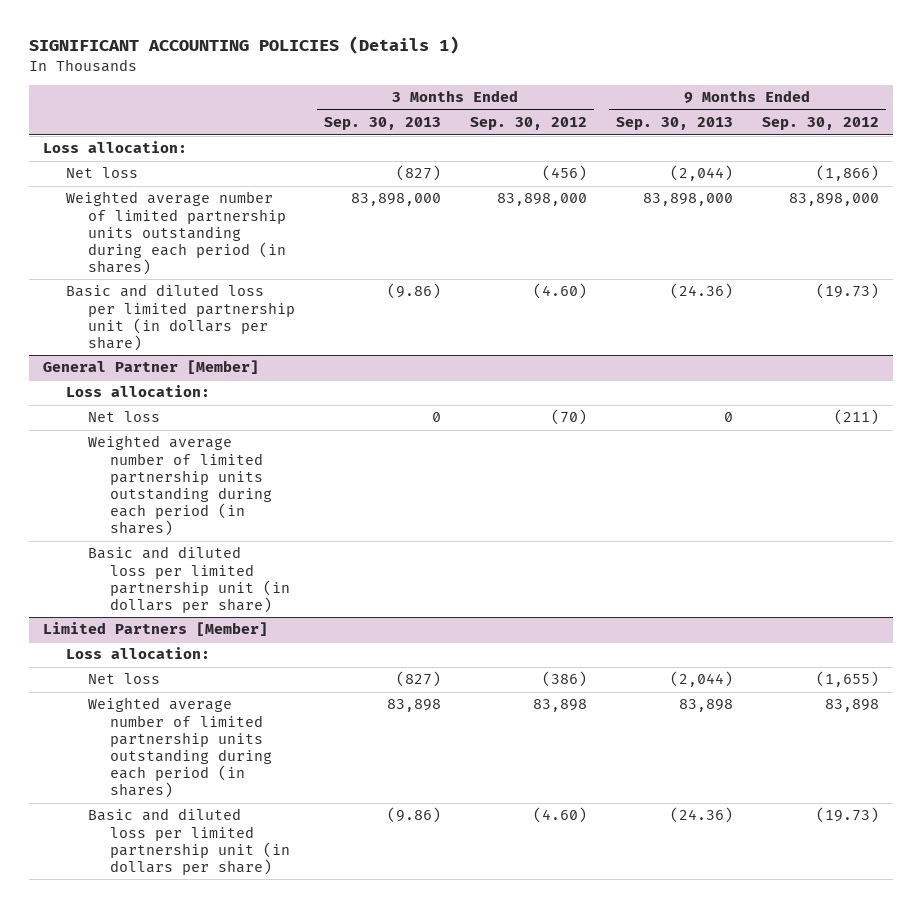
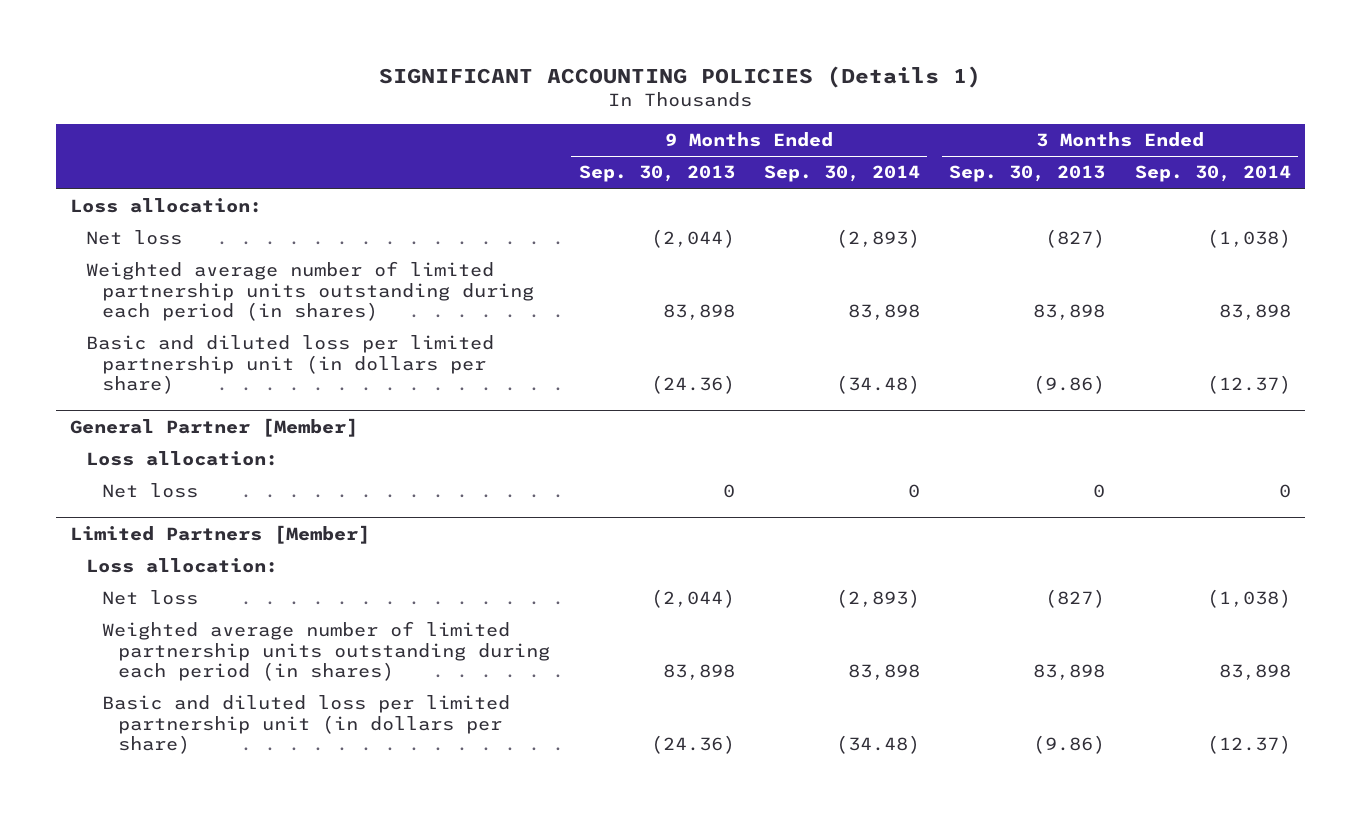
- | 3 Months Ended Sep. 30, 2013 | 3 Months Ended Sep. 30, 2012 | 9 Months Ended Sep. 30, 2013 | 9 Months Ended Sep. 30, 2012
+ | 9 Months Ended Sep. 30, 2013 | 9 Months Ended Sep. 30, 2014 | 3 Months Ended Sep. 30, 2013 | 3 Months Ended Sep. 30, 2014
- Weighted average number of limited partnership units outstanding during each period (in shares) | 83,898,000 | 83,898,000 | 83,898,000 | 83,898,000
+ Weighted average number of limited partnership units outstanding during each period (in shares) | 83,898 | 83,898 | 83,898 | 83,898
@ General Partner [Member]
- Weighted average number of limited partnership units outstanding during each period (in shares)
- Basic and diluted loss per limited partnership unit (in dollars per share)

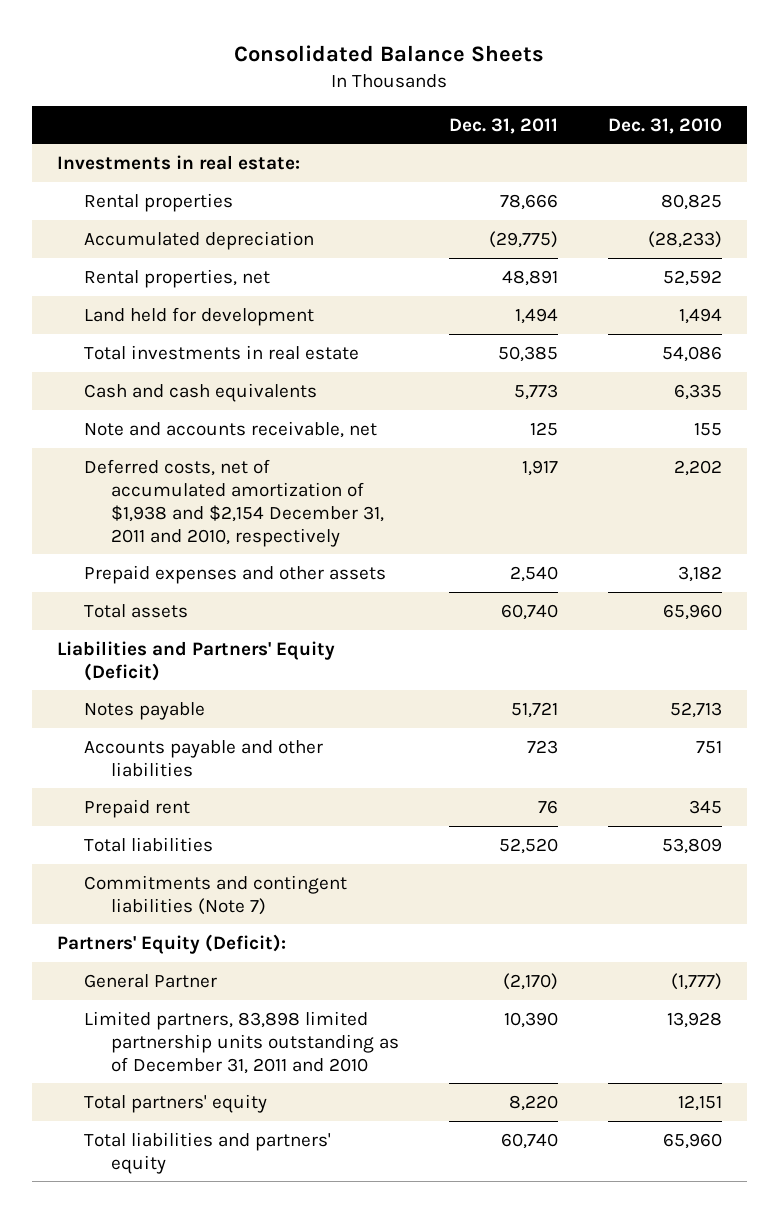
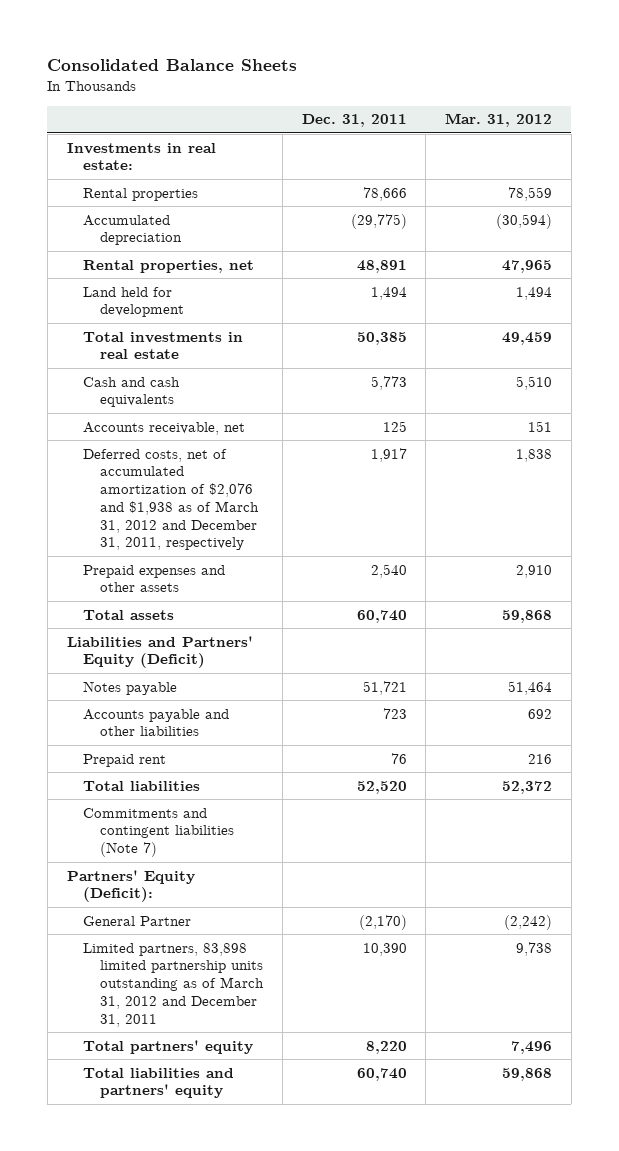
- | Dec. 31, 2011 | Dec. 31, 2010
+ | Dec. 31, 2011 | Mar. 31, 2012
- Note and accounts receivable, net | 125 | 155
- Deferred costs, net of accumulated amortization of $1,938 and $2,154 December 31, 2011 and 2010, respectively | 1,917 | 2,202
+ Accounts receivable, net | 125 | 151
+ Deferred costs, net of accumulated amortization of $2,076 and $1,938 as of March 31, 2012 and December 31, 2011, respectively | 1,917 | 1,838
- Limited partners, 83,898 limited partnership units outstanding as of December 31, 2011 and 2010 | 10,390 | 13,928
+ Limited partners, 83,898 limited partnership units outstanding as of March 31, 2012 and December 31, 2011 | 10,390 | 9,738

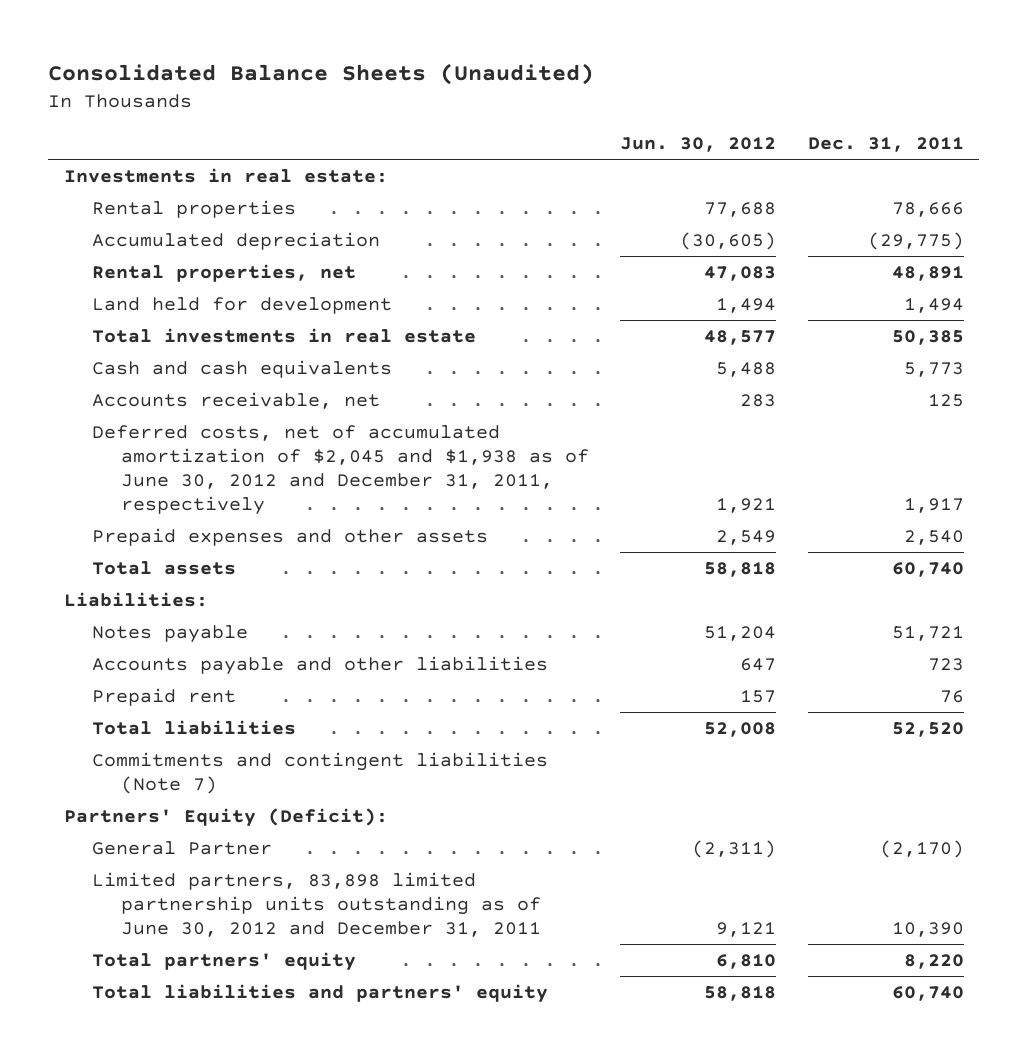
- Consolidated Balance Sheets
+ Consolidated Balance Sheets (Unaudited)
- | Dec. 31, 2011 | Mar. 31, 2012
+ | Jun. 30, 2012 | Dec. 31, 2011
- Deferred costs, net of accumulated amortization of $2,076 and $1,938 as of March 31, 2012 and December 31, 2011, respectively | 1,917 | 1,838
+ Deferred costs, net of accumulated amortization of $2,045 and $1,938 as of June 30, 2012 and December 31, 2011, respectively | 1,921 | 1,917
- Liabilities and Partners' Equity (Deficit)
+ Liabilities:
- Limited partners, 83,898 limited partnership units outstanding as of March 31, 2012 and December 31, 2011 | 10,390 | 9,738
+ Limited partners, 83,898 limited partnership units outstanding as of June 30, 2012 and December 31, 2011 | 9,121 | 10,390

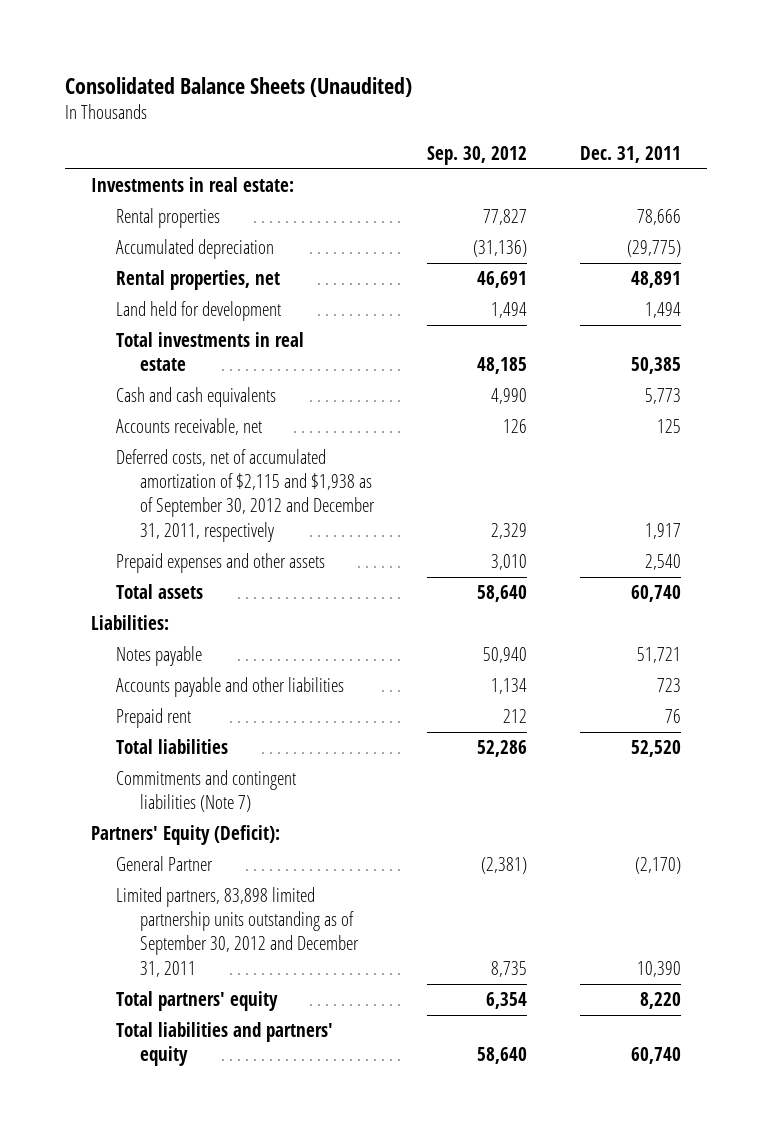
- | Jun. 30, 2012 | Dec. 31, 2011
+ | Sep. 30, 2012 | Dec. 31, 2011
- Deferred costs, net of accumulated amortization of $2,045 and $1,938 as of June 30, 2012 and December 31, 2011, respectively | 1,921 | 1,917
+ Deferred costs, net of accumulated amortization of $2,115 and $1,938 as of September 30, 2012 and December 31, 2011, respectively | 2,329 | 1,917
- Limited partners, 83,898 limited partnership units outstanding as of June 30, 2012 and December 31, 2011 | 9,121 | 10,390
+ Limited partners, 83,898 limited partnership units outstanding as of September 30, 2012 and December 31, 2011 | 8,735 | 10,390

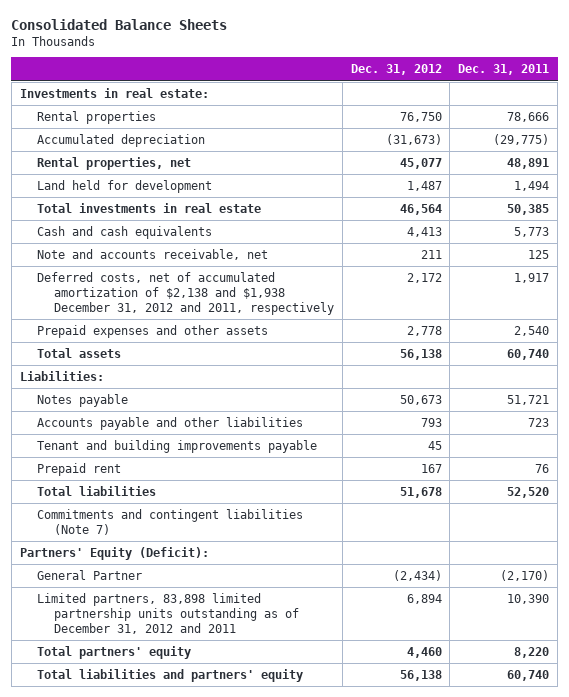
- Consolidated Balance Sheets (Unaudited)
+ Consolidated Balance Sheets
- | Sep. 30, 2012 | Dec. 31, 2011
+ | Dec. 31, 2012 | Dec. 31, 2011
- Accounts receivable, net | 126 | 125
- Deferred costs, net of accumulated amortization of $2,115 and $1,938 as of September 30, 2012 and December 31, 2011, respectively | 2,329 | 1,917
+ Note and accounts receivable, net | 211 | 125
+ Deferred costs, net of accumulated amortization of $2,138 and $1,938 December 31, 2012 and 2011, respectively | 2,172 | 1,917
+ Tenant and building improvements payable | 45 |
- Limited partners, 83,898 limited partnership units outstanding as of September 30, 2012 and December 31, 2011 | 8,735 | 10,390
+ Limited partners, 83,898 limited partnership units outstanding as of December 31, 2012 and 2011 | 6,894 | 10,390

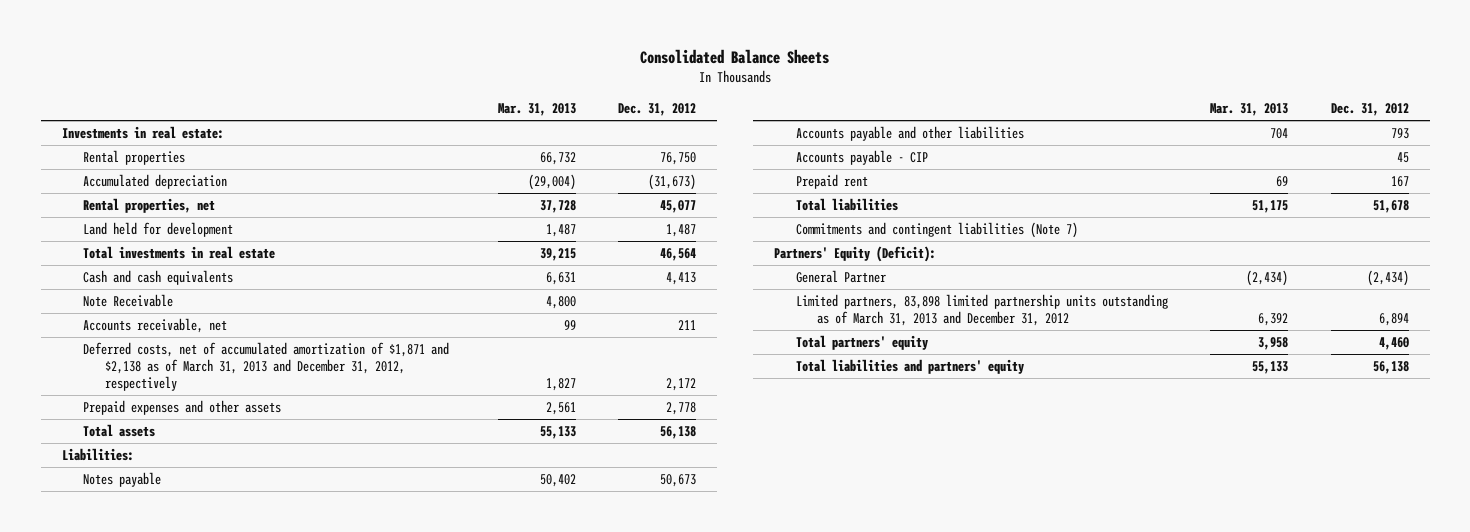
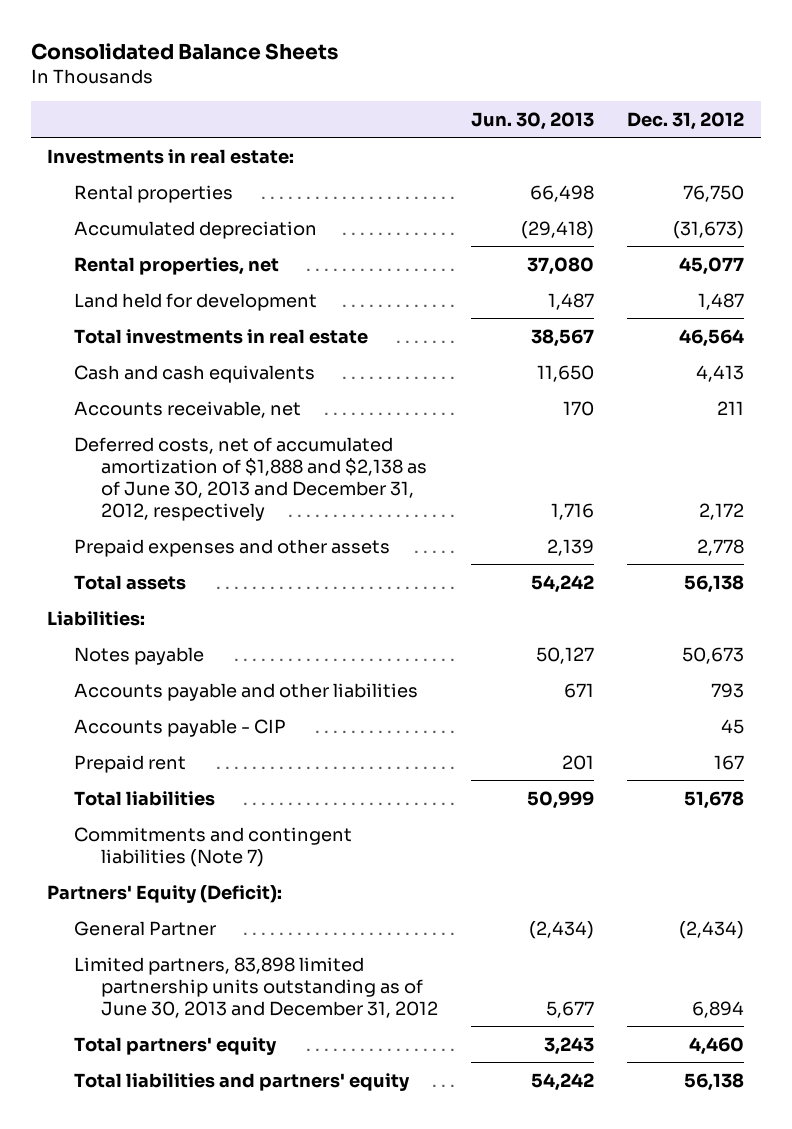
- | Mar. 31, 2013 | Dec. 31, 2012
+ | Jun. 30, 2013 | Dec. 31, 2012
- Note Receivable | 4,800 |
- Deferred costs, net of accumulated amortization of $1,871 and $2,138 as of March 31, 2013 and December 31, 2012, respectively | 1,827 | 2,172
+ Deferred costs, net of accumulated amortization of $1,888 and $2,138 as of June 30, 2013 and December 31, 2012, respectively | 1,716 | 2,172
- Limited partners, 83,898 limited partnership units outstanding as of March 31, 2013 and December 31, 2012 | 6,392 | 6,894
+ Limited partners, 83,898 limited partnership units outstanding as of June 30, 2013 and December 31, 2012 | 5,677 | 6,894

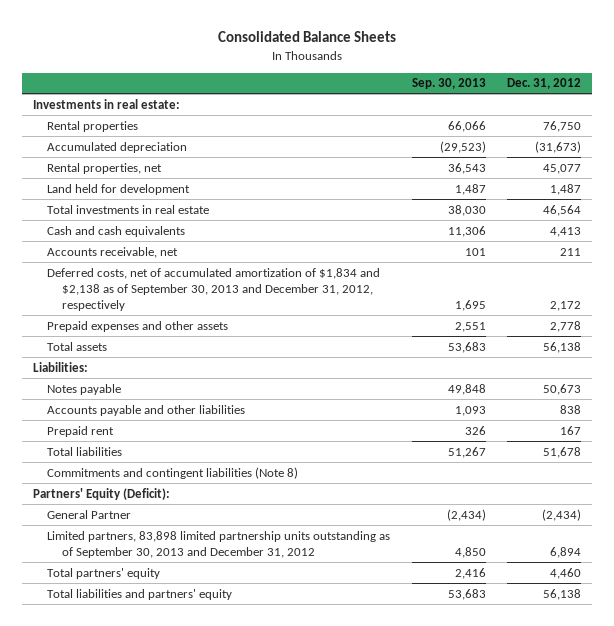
- | Jun. 30, 2013 | Dec. 31, 2012
+ | Sep. 30, 2013 | Dec. 31, 2012
- Deferred costs, net of accumulated amortization of $1,888 and $2,138 as of June 30, 2013 and December 31, 2012, respectively | 1,716 | 2,172
+ Deferred costs, net of accumulated amortization of $1,834 and $2,138 as of September 30, 2013 and December 31, 2012, respectively | 1,695 | 2,172
- Accounts payable and other liabilities | 671 | 793
- Accounts payable - CIP | | 45
+ Accounts payable and other liabilities | 1,093 | 838
- Commitments and contingent liabilities (Note 7)
+ Commitments and contingent liabilities (Note 8)
- Limited partners, 83,898 limited partnership units outstanding as of June 30, 2013 and December 31, 2012 | 5,677 | 6,894
+ Limited partners, 83,898 limited partnership units outstanding as of September 30, 2013 and December 31, 2012 | 4,850 | 6,894

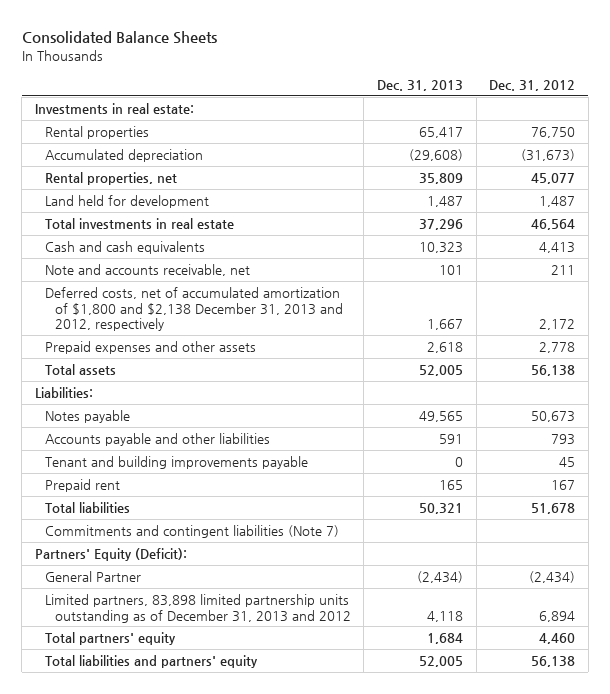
- | Sep. 30, 2013 | Dec. 31, 2012
+ | Dec. 31, 2013 | Dec. 31, 2012
- Accounts receivable, net | 101 | 211
- Deferred costs, net of accumulated amortization of $1,834 and $2,138 as of September 30, 2013 and December 31, 2012, respectively | 1,695 | 2,172
+ Note and accounts receivable, net | 101 | 211
+ Deferred costs, net of accumulated amortization of $1,800 and $2,138 December 31, 2013 and 2012, respectively | 1,667 | 2,172
- Accounts payable and other liabilities | 1,093 | 838
+ Accounts payable and other liabilities | 591 | 793
+ Tenant and building improvements payable | 0 | 45
- Commitments and contingent liabilities (Note 8)
+ Commitments and contingent liabilities (Note 7)
- Limited partners, 83,898 limited partnership units outstanding as of September 30, 2013 and December 31, 2012 | 4,850 | 6,894
+ Limited partners, 83,898 limited partnership units outstanding as of December 31, 2013 and 2012 | 4,118 | 6,894

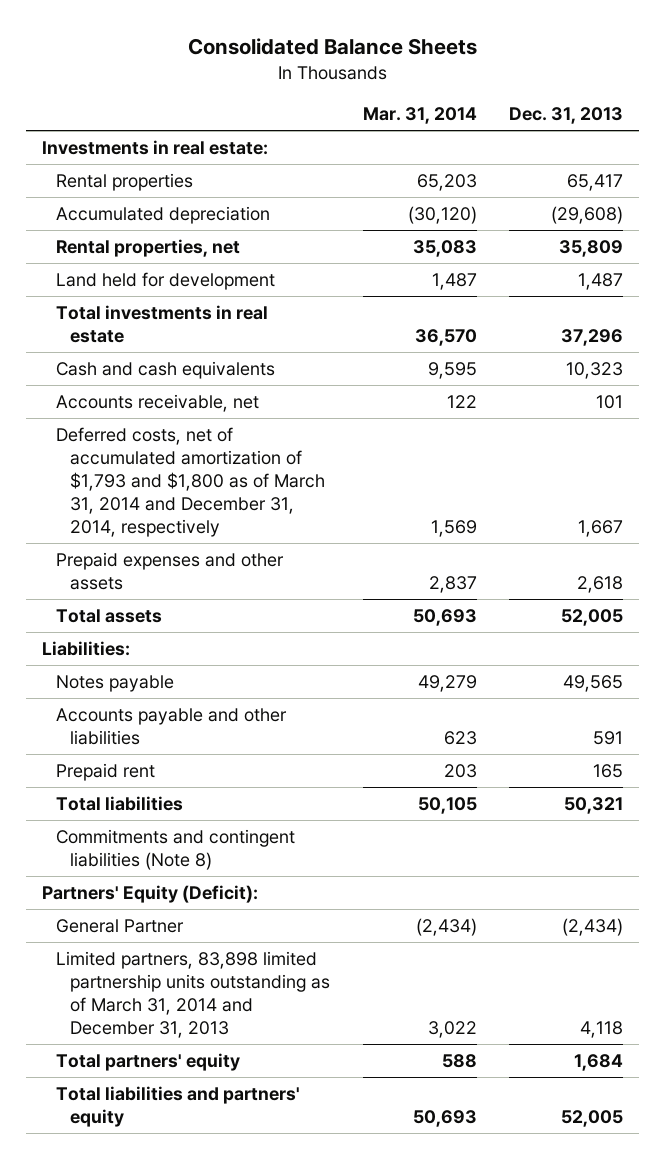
- | Dec. 31, 2013 | Dec. 31, 2012
+ | Mar. 31, 2014 | Dec. 31, 2013
- Note and accounts receivable, net | 101 | 211
- Deferred costs, net of accumulated amortization of $1,800 and $2,138 December 31, 2013 and 2012, respectively | 1,667 | 2,172
+ Accounts receivable, net | 122 | 101
+ Deferred costs, net of accumulated amortization of $1,793 and $1,800 as of March 31, 2014 and December 31, 2014, respectively | 1,569 | 1,667
- Tenant and building improvements payable | 0 | 45
- Commitments and contingent liabilities (Note 7)
+ Commitments and contingent liabilities (Note 8)
- Limited partners, 83,898 limited partnership units outstanding as of December 31, 2013 and 2012 | 4,118 | 6,894
+ Limited partners, 83,898 limited partnership units outstanding as of March 31, 2014 and December 31, 2013 | 3,022 | 4,118

